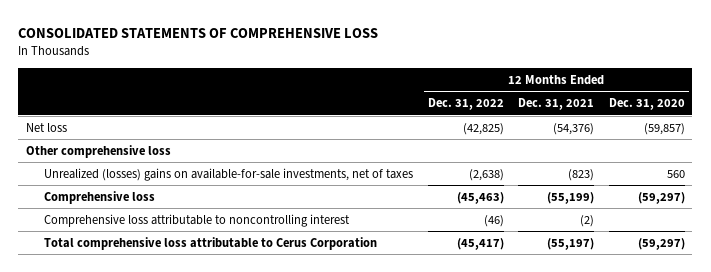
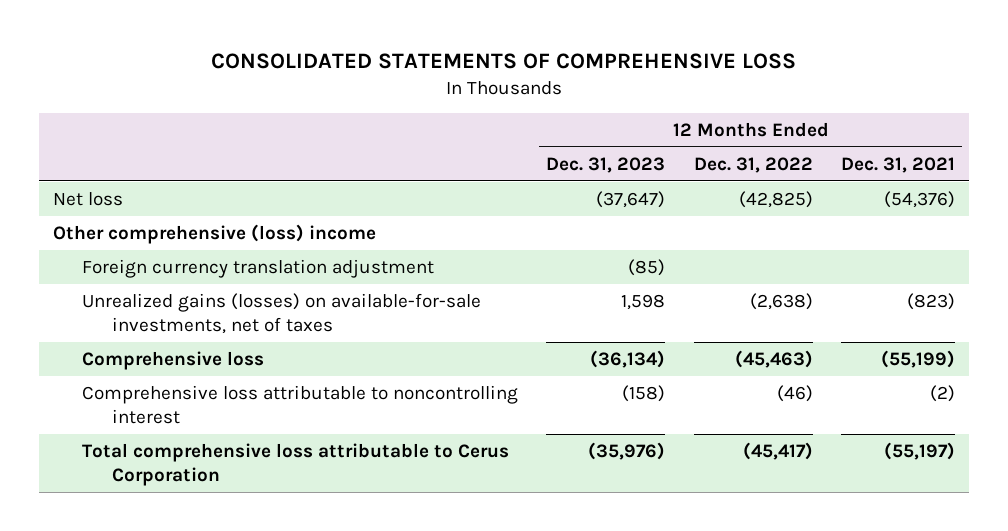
- | 12 Months Ended Dec. 31, 2022 | 12 Months Ended Dec. 31, 2021 | 12 Months Ended Dec. 31, 2020
+ | 12 Months Ended Dec. 31, 2023 | 12 Months Ended Dec. 31, 2022 | 12 Months Ended Dec. 31, 2021
- Other comprehensive loss
- Unrealized (losses) gains on available-for-sale investments, net of taxes | (2,638) | (823) | 560
+ Other comprehensive (loss) income
+ Foreign currency translation adjustment | (85) | |
+ Unrealized gains (losses) on available-for-sale investments, net of taxes | 1,598 | (2,638) | (823)

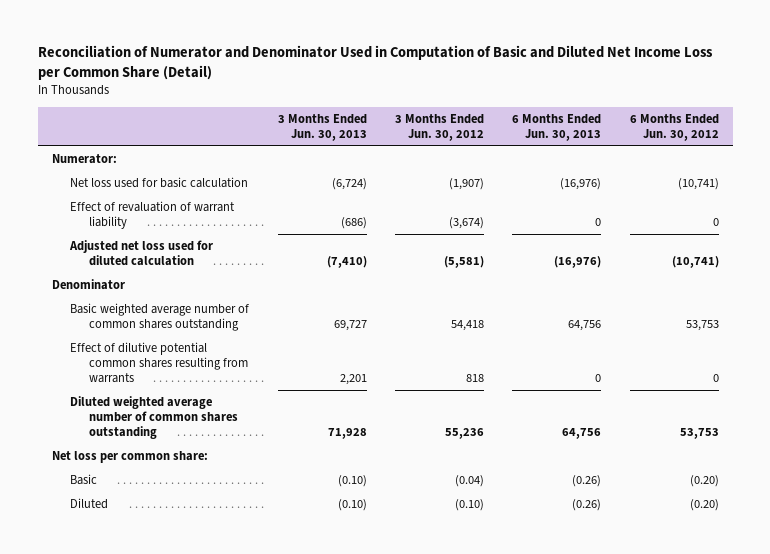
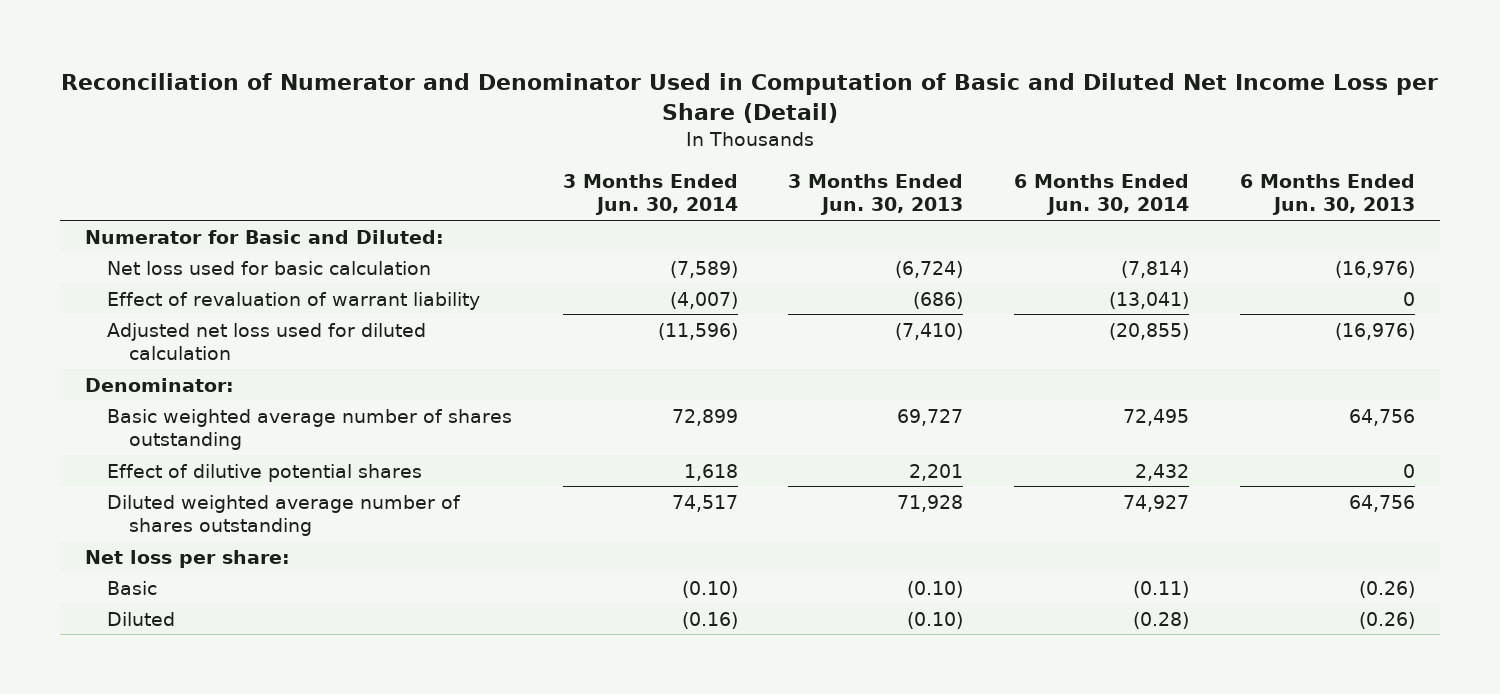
- Reconciliation of Numerator and Denominator Used in Computation of Basic and Diluted Net Income Loss per Common Share (Detail)
+ Reconciliation of Numerator and Denominator Used in Computation of Basic and Diluted Net Income Loss per Share (Detail)
- | 3 Months Ended Jun. 30, 2013 | 3 Months Ended Jun. 30, 2012 | 6 Months Ended Jun. 30, 2013 | 6 Months Ended Jun. 30, 2012
+ | 3 Months Ended Jun. 30, 2014 | 3 Months Ended Jun. 30, 2013 | 6 Months Ended Jun. 30, 2014 | 6 Months Ended Jun. 30, 2013
- Numerator:
+ Numerator for Basic and Diluted:
- Denominator
- Basic weighted average number of common shares outstanding | 69,727 | 54,418 | 64,756 | 53,753
- Effect of dilutive potential common shares resulting from warrants | 2,201 | 818 | 0 | 0
- Diluted weighted average number of common shares outstanding | 71,928 | 55,236 | 64,756 | 53,753
- Net loss per common share:
+ Denominator:
+ Basic weighted average number of shares outstanding | 72,899 | 69,727 | 72,495 | 64,756
+ Effect of dilutive potential shares | 1,618 | 2,201 | 2,432 | 0
+ Diluted weighted average number of shares outstanding | 74,517 | 71,928 | 74,927 | 64,756
+ Net loss per share:

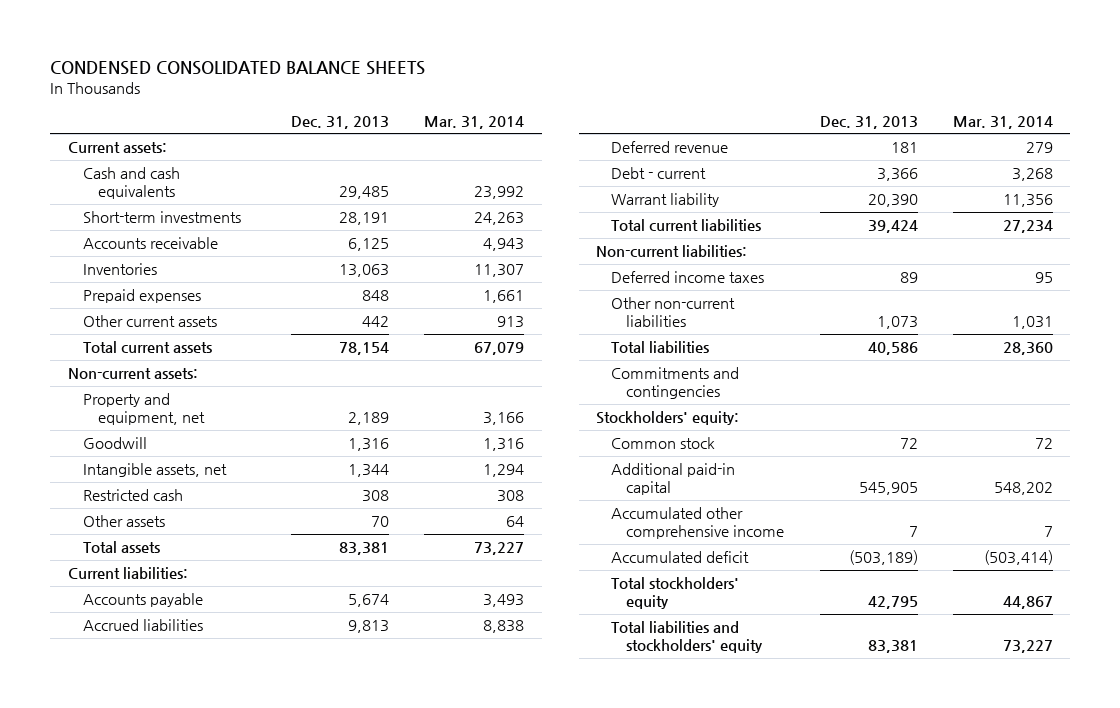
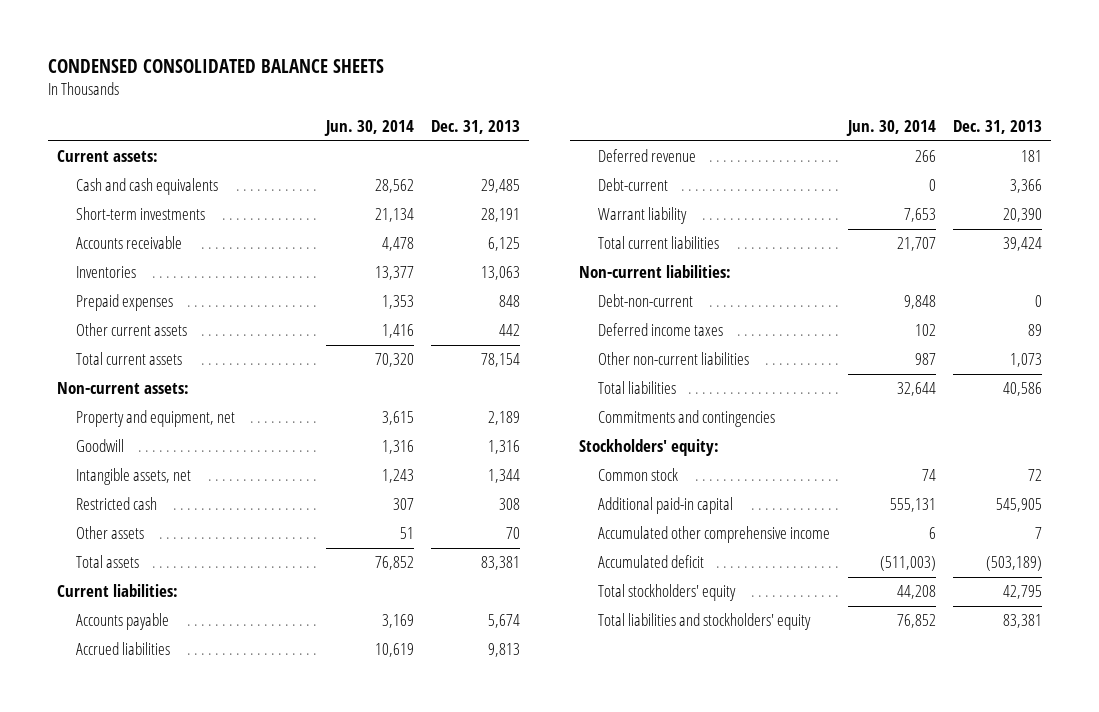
- | Dec. 31, 2013 | Mar. 31, 2014
+ | Jun. 30, 2014 | Dec. 31, 2013
- Debt - current | 3,366 | 3,268
+ Debt-current | 0 | 3,366
+ Debt-non-current | 9,848 | 0

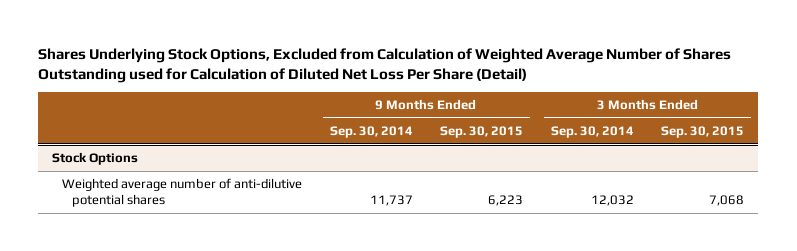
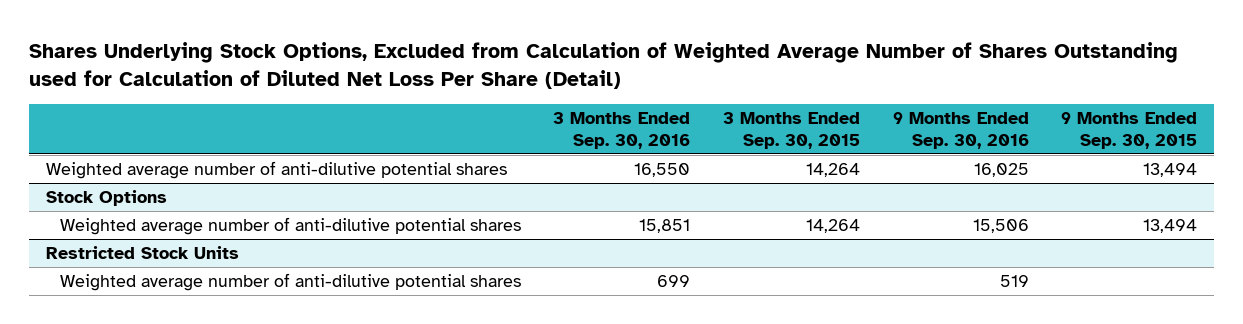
- | 9 Months Ended Sep. 30, 2014 | 9 Months Ended Sep. 30, 2015 | 3 Months Ended Sep. 30, 2014 | 3 Months Ended Sep. 30, 2015
+ | 3 Months Ended Sep. 30, 2016 | 3 Months Ended Sep. 30, 2015 | 9 Months Ended Sep. 30, 2016 | 9 Months Ended Sep. 30, 2015
+ Weighted average number of anti-dilutive potential shares | 16,550 | 14,264 | 16,025 | 13,494
@ Stock Options
- Weighted average number of anti-dilutive potential shares | 11,737 | 6,223 | 12,032 | 7,068
+ Weighted average number of anti-dilutive potential shares | 15,851 | 14,264 | 15,506 | 13,494
+ Restricted Stock Units
+ Weighted average number of anti-dilutive potential shares | 699 | | 519 |

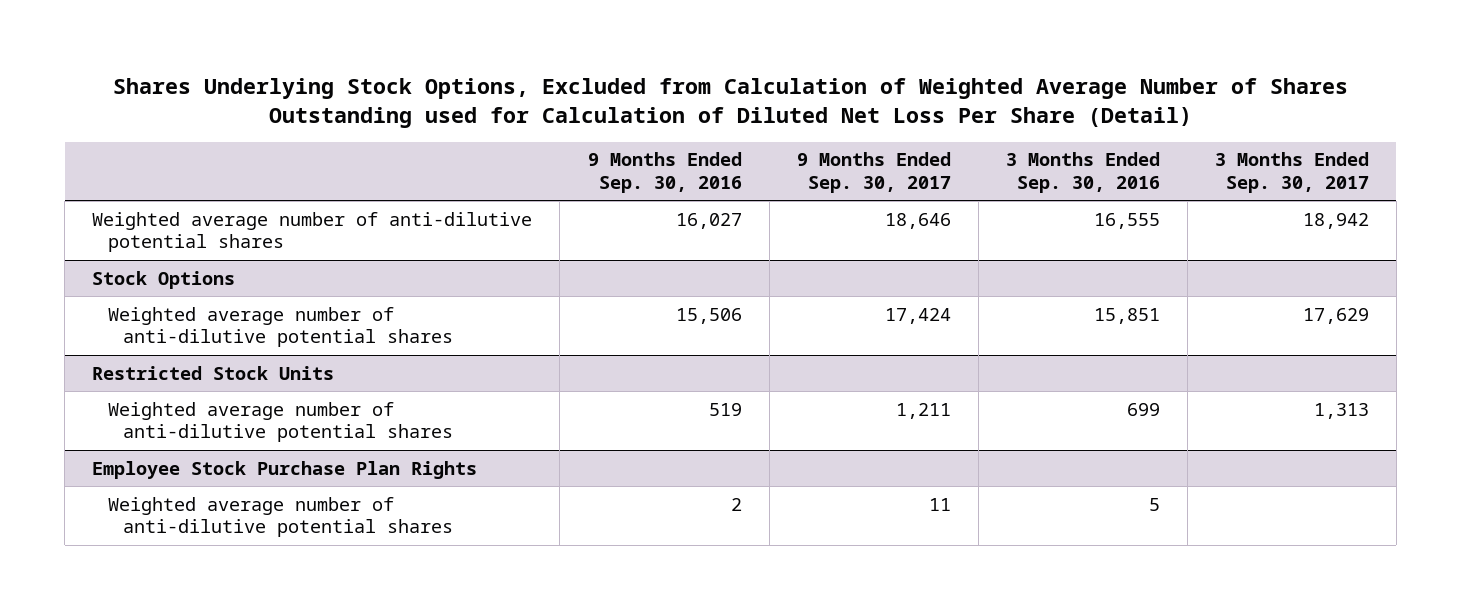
- | 3 Months Ended Sep. 30, 2016 | 3 Months Ended Sep. 30, 2015 | 9 Months Ended Sep. 30, 2016 | 9 Months Ended Sep. 30, 2015
+ | 9 Months Ended Sep. 30, 2016 | 9 Months Ended Sep. 30, 2017 | 3 Months Ended Sep. 30, 2016 | 3 Months Ended Sep. 30, 2017
- Weighted average number of anti-dilutive potential shares | 16,550 | 14,264 | 16,025 | 13,494
+ Weighted average number of anti-dilutive potential shares | 16,027 | 18,646 | 16,555 | 18,942
+ Employee Stock Purchase Plan Rights
+ Weighted average number of anti-dilutive potential shares | 2 | 11 | 5 |

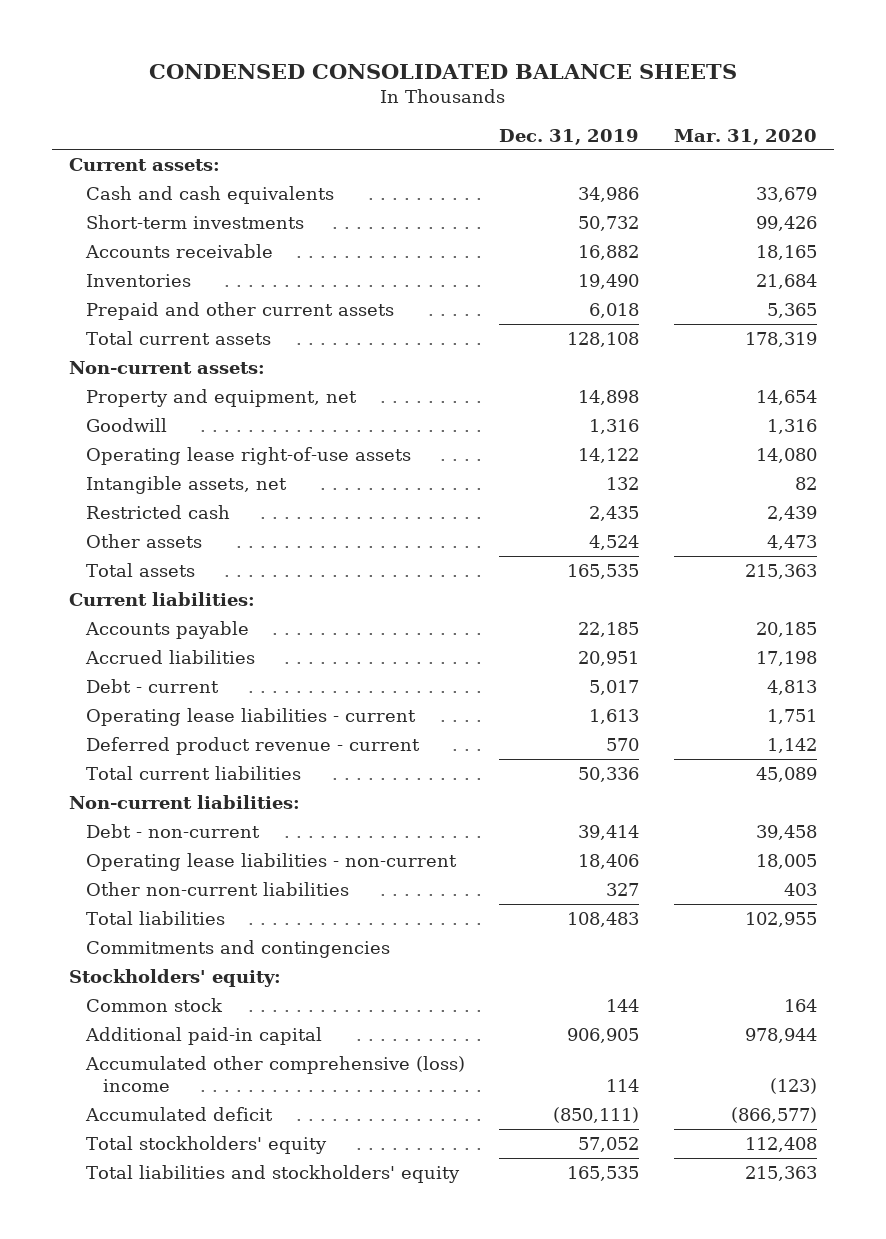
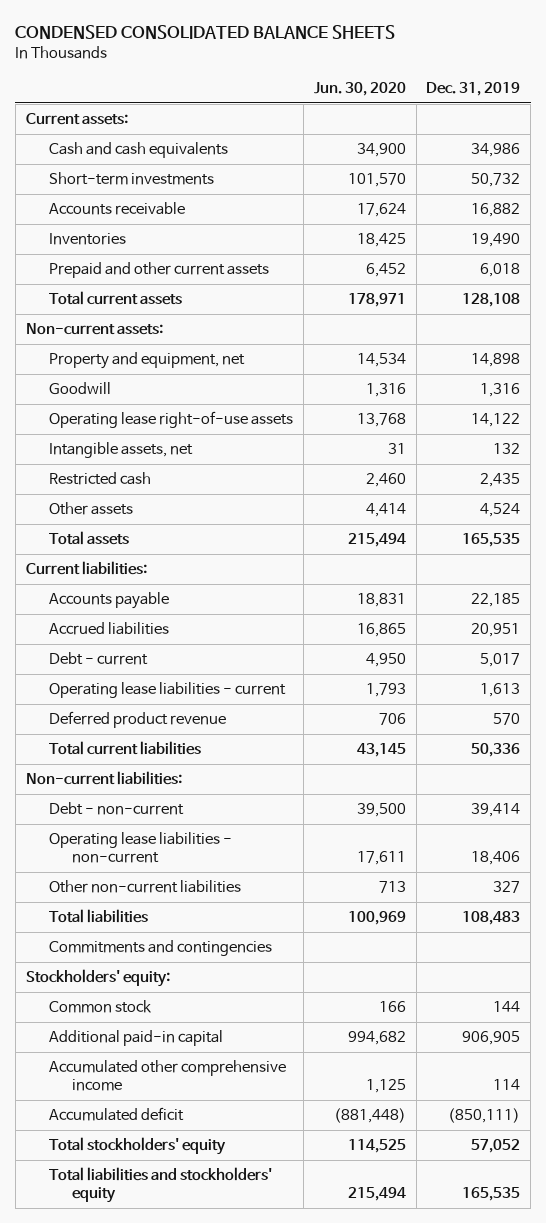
- | Dec. 31, 2019 | Mar. 31, 2020
+ | Jun. 30, 2020 | Dec. 31, 2019
- Deferred product revenue - current | 570 | 1,142
+ Deferred product revenue | 706 | 570
- Accumulated other comprehensive (loss) income | 114 | (123)
+ Accumulated other comprehensive income | 1,125 | 114

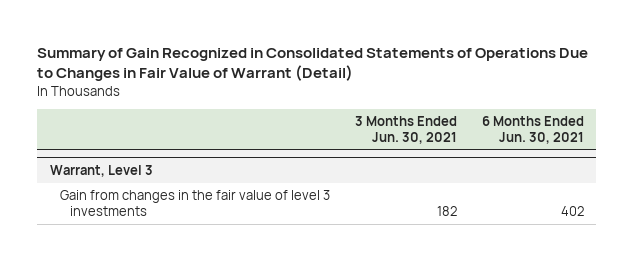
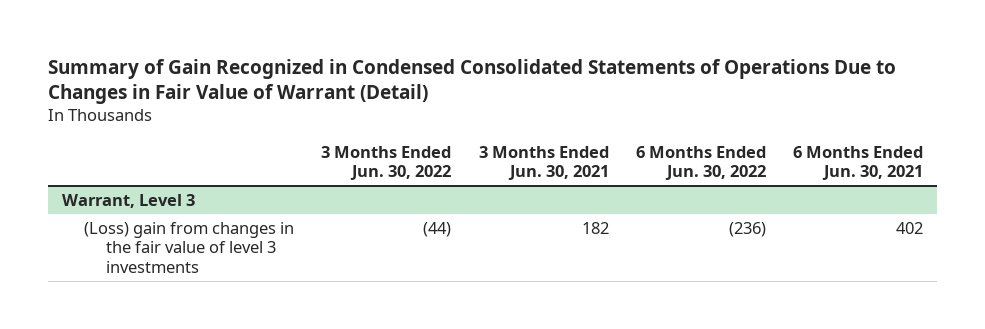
- Summary of Gain Recognized in Consolidated Statements of Operations Due to Changes in Fair Value of Warrant (Detail)
+ Summary of Gain Recognized in Condensed Consolidated Statements of Operations Due to Changes in Fair Value of Warrant (Detail)
- | 3 Months Ended Jun. 30, 2021 | 6 Months Ended Jun. 30, 2021
+ | 3 Months Ended Jun. 30, 2022 | 3 Months Ended Jun. 30, 2021 | 6 Months Ended Jun. 30, 2022 | 6 Months Ended Jun. 30, 2021
@ Warrant, Level 3
- Gain from changes in the fair value of level 3 investments | 182 | 402
+ (Loss) gain from changes in the fair value of level 3 investments | (44) | 182 | (236) | 402

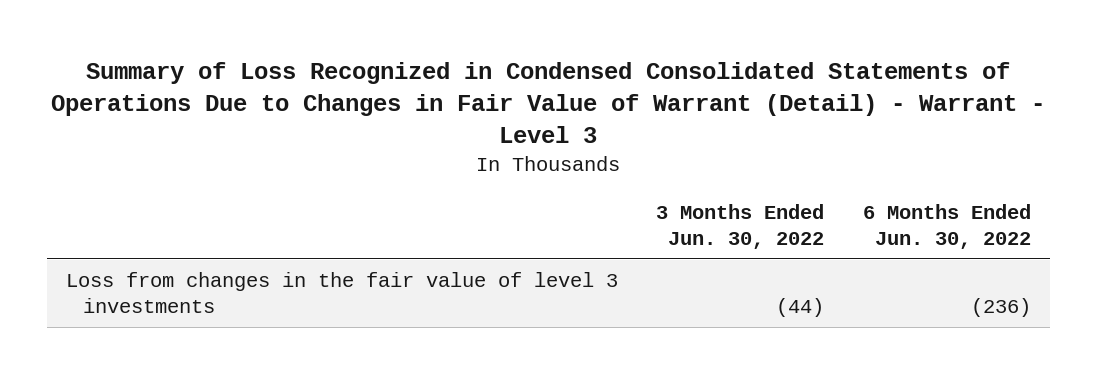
- Summary of Gain Recognized in Condensed Consolidated Statements of Operations Due to Changes in Fair Value of Warrant (Detail)
+ Summary of Loss Recognized in Condensed Consolidated Statements of Operations Due to Changes in Fair Value of Warrant (Detail) - Warrant - Level 3
- | 3 Months Ended Jun. 30, 2022 | 3 Months Ended Jun. 30, 2021 | 6 Months Ended Jun. 30, 2022 | 6 Months Ended Jun. 30, 2021
+ | 3 Months Ended Jun. 30, 2022 | 6 Months Ended Jun. 30, 2022
- Warrant, Level 3
- (Loss) gain from changes in the fair value of level 3 investments | (44) | 182 | (236) | 402
+ Loss from changes in the fair value of level 3 investments | (44) | (236)

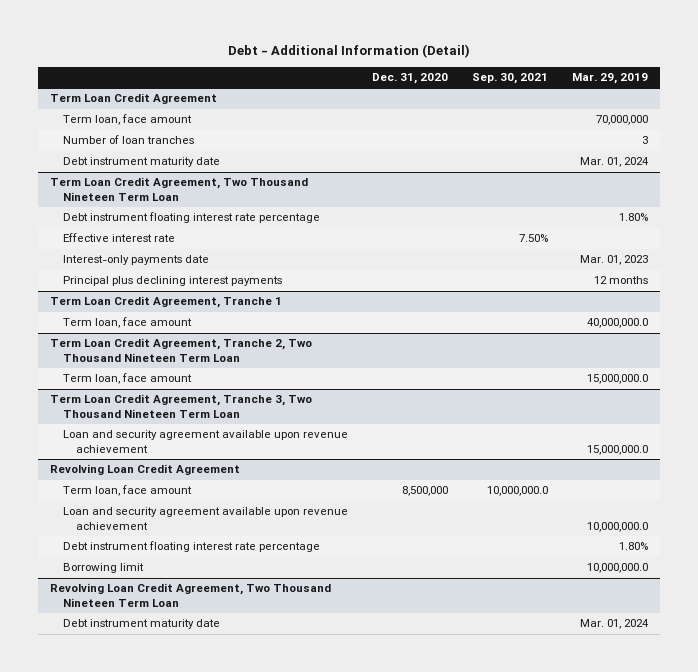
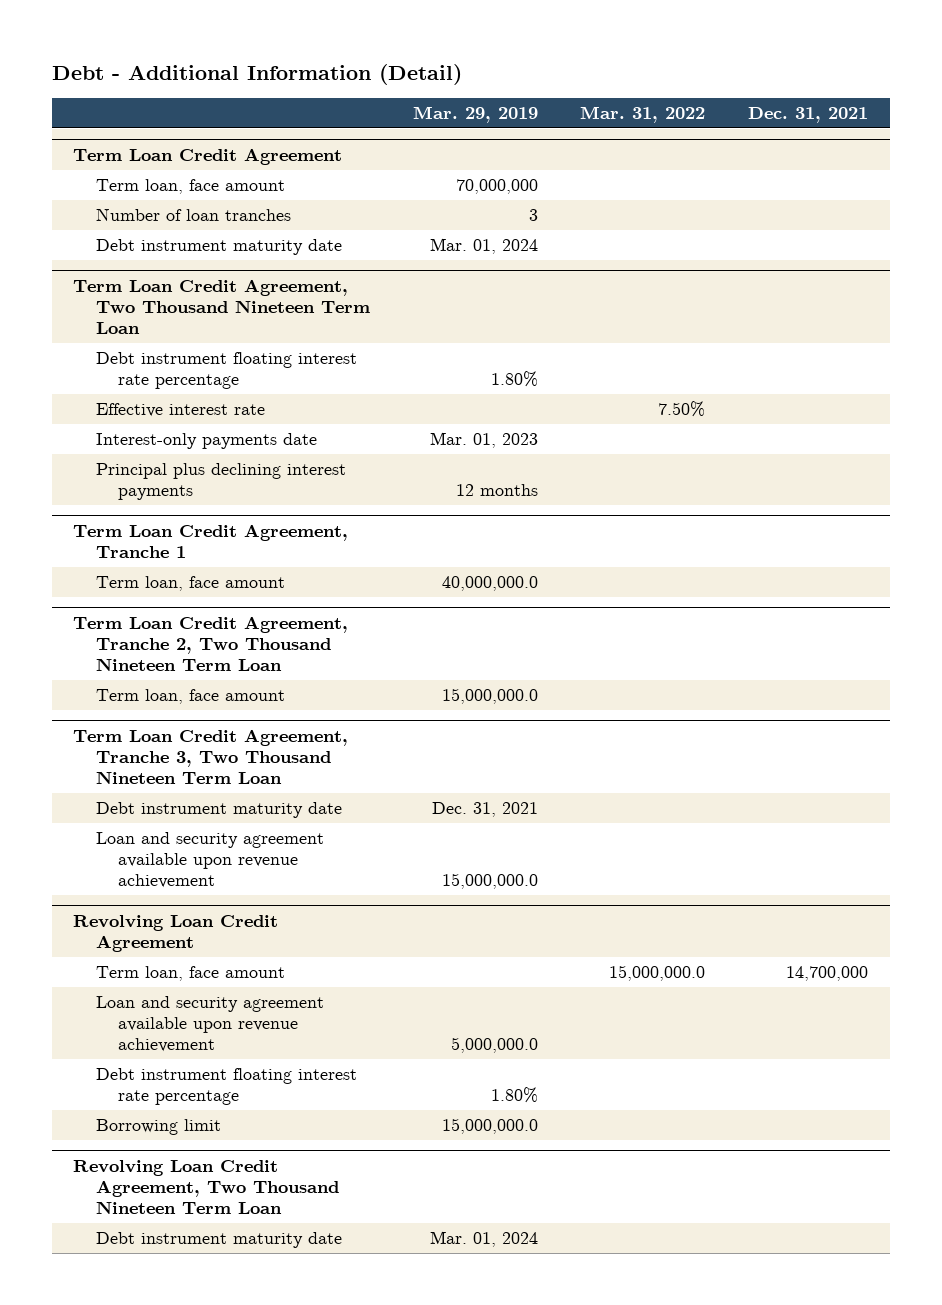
- | Dec. 31, 2020 | Sep. 30, 2021 | Mar. 29, 2019
+ | Mar. 29, 2019 | Mar. 31, 2022 | Dec. 31, 2021
@ Term Loan Credit Agreement, Tranche 3, Two Thousand Nineteen Term Loan
+ Debt instrument maturity date | Dec. 31, 2021 | |
@ Revolving Loan Credit Agreement
- Loan and security agreement available upon revenue achievement | | | 10,000,000.0
+ Loan and security agreement available upon revenue achievement | 5,000,000.0 | |
- Borrowing limit | | | 10,000,000.0
+ Borrowing limit | 15,000,000.0 | |

